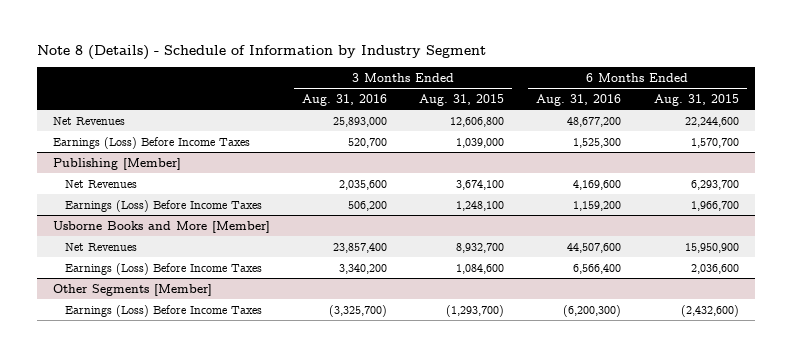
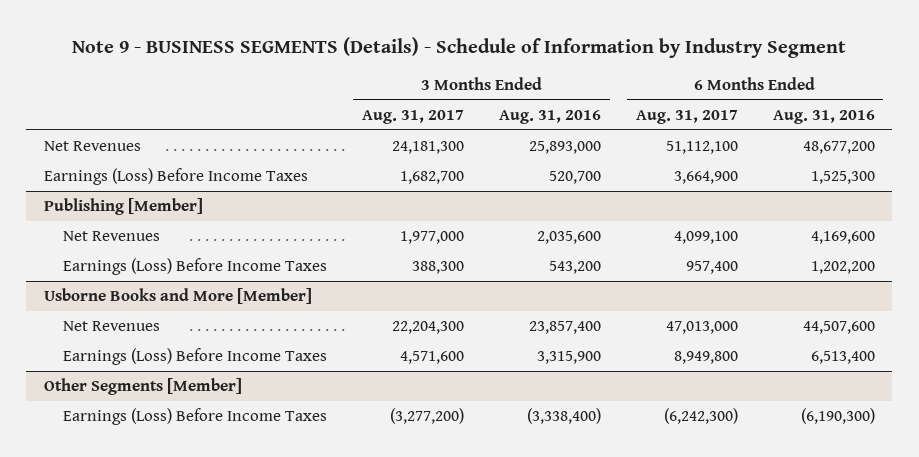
- Note 8 (Details) - Schedule of Information by Industry Segment
+ Note 9 - BUSINESS SEGMENTS (Details) - Schedule of Information by Industry Segment
- | 3 Months Ended Aug. 31, 2016 | 3 Months Ended Aug. 31, 2015 | 6 Months Ended Aug. 31, 2016 | 6 Months Ended Aug. 31, 2015
+ | 3 Months Ended Aug. 31, 2017 | 3 Months Ended Aug. 31, 2016 | 6 Months Ended Aug. 31, 2017 | 6 Months Ended Aug. 31, 2016
@ Publishing [Member]
- Earnings (Loss) Before Income Taxes | 506,200 | 1,248,100 | 1,159,200 | 1,966,700
+ Earnings (Loss) Before Income Taxes | 388,300 | 543,200 | 957,400 | 1,202,200
@ Usborne Books and More [Member]
- Earnings (Loss) Before Income Taxes | 3,340,200 | 1,084,600 | 6,566,400 | 2,036,600
+ Earnings (Loss) Before Income Taxes | 4,571,600 | 3,315,900 | 8,949,800 | 6,513,400
@ Other Segments [Member]
- Earnings (Loss) Before Income Taxes | (3,325,700) | (1,293,700) | (6,200,300) | (2,432,600)
+ Earnings (Loss) Before Income Taxes | (3,277,200) | (3,338,400) | (6,242,300) | (6,190,300)

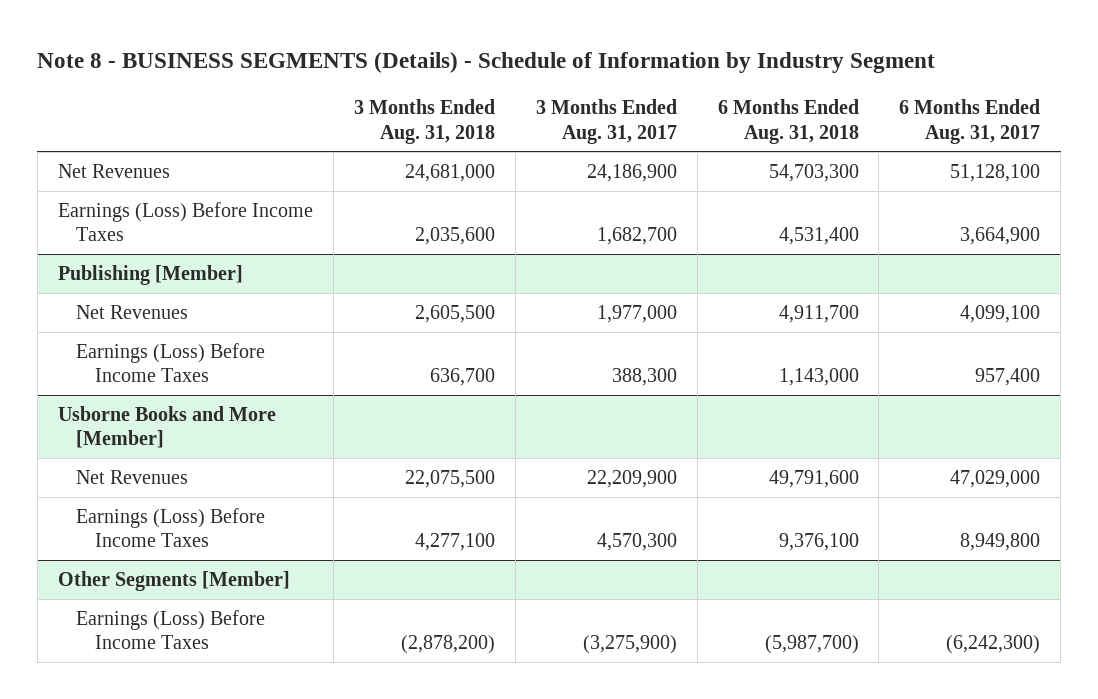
- Note 9 - BUSINESS SEGMENTS (Details) - Schedule of Information by Industry Segment
+ Note 8 - BUSINESS SEGMENTS (Details) - Schedule of Information by Industry Segment
- | 3 Months Ended Aug. 31, 2017 | 3 Months Ended Aug. 31, 2016 | 6 Months Ended Aug. 31, 2017 | 6 Months Ended Aug. 31, 2016
+ | 3 Months Ended Aug. 31, 2018 | 3 Months Ended Aug. 31, 2017 | 6 Months Ended Aug. 31, 2018 | 6 Months Ended Aug. 31, 2017
- Net Revenues | 24,181,300 | 25,893,000 | 51,112,100 | 48,677,200
+ Net Revenues | 24,681,000 | 24,186,900 | 54,703,300 | 51,128,100
@ Usborne Books and More [Member]
- Net Revenues | 22,204,300 | 23,857,400 | 47,013,000 | 44,507,600
- Earnings (Loss) Before Income Taxes | 4,571,600 | 3,315,900 | 8,949,800 | 6,513,400
+ Net Revenues | 22,075,500 | 22,209,900 | 49,791,600 | 47,029,000
+ Earnings (Loss) Before Income Taxes | 4,277,100 | 4,570,300 | 9,376,100 | 8,949,800
@ Other Segments [Member]
- Earnings (Loss) Before Income Taxes | (3,277,200) | (3,338,400) | (6,242,300) | (6,190,300)
+ Earnings (Loss) Before Income Taxes | (2,878,200) | (3,275,900) | (5,987,700) | (6,242,300)

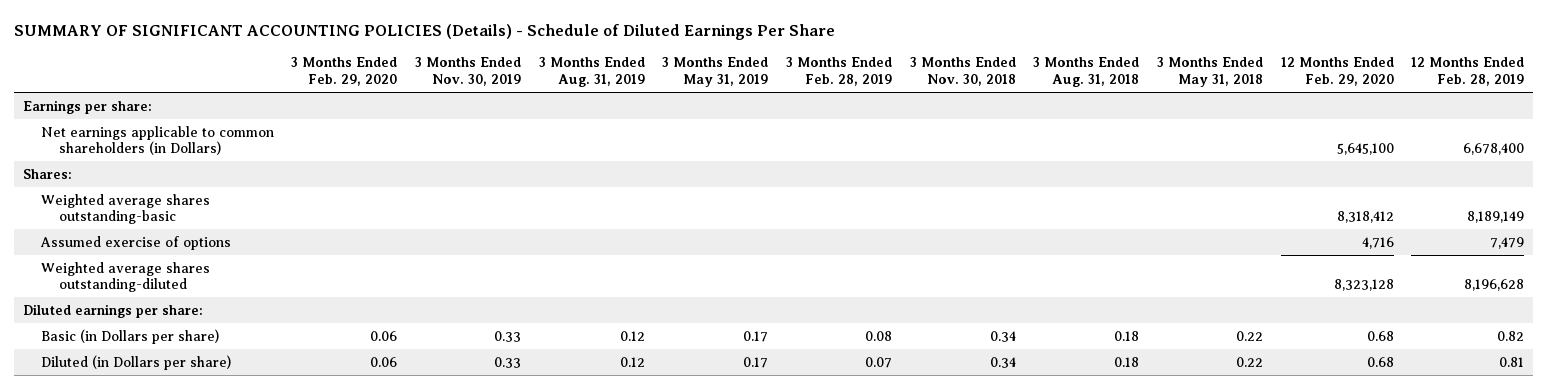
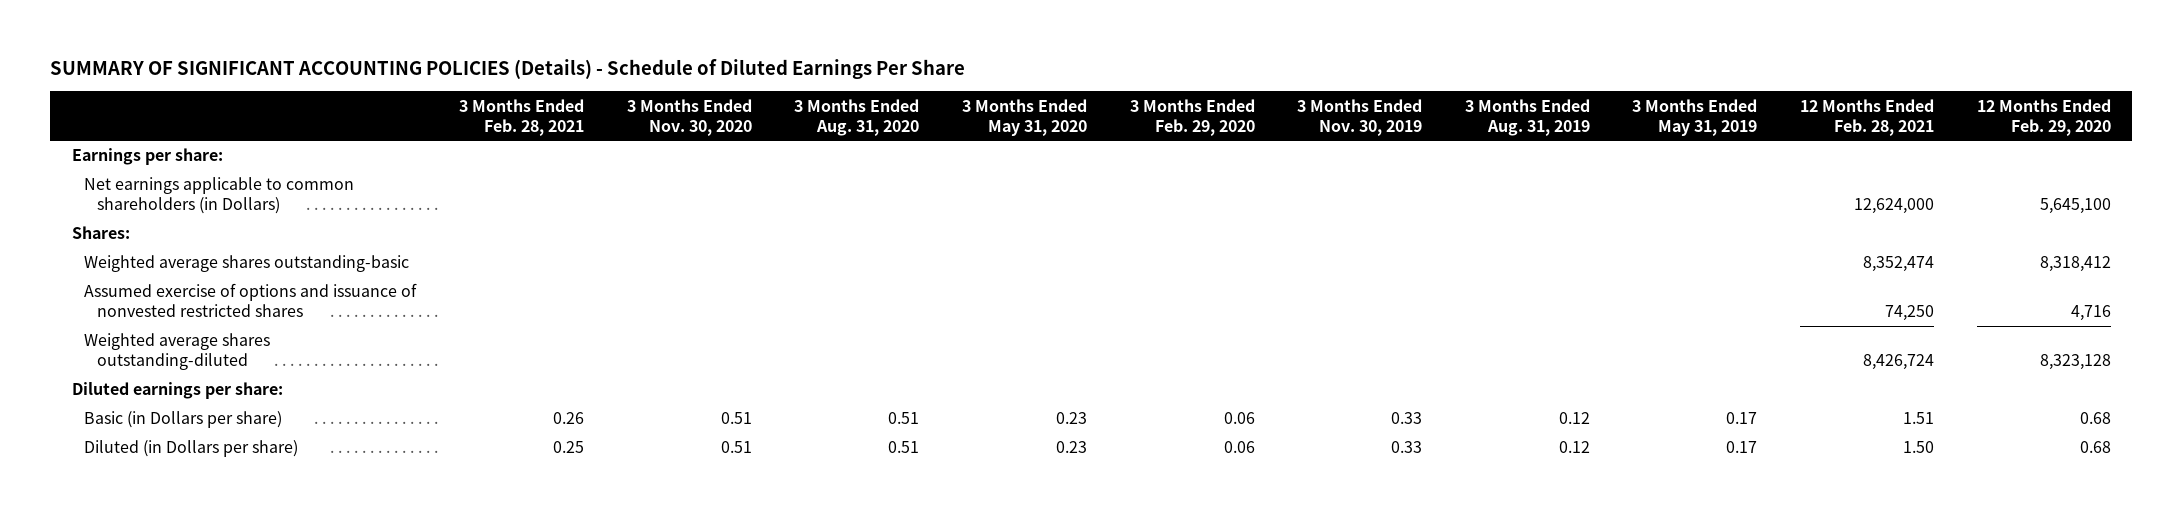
- | 3 Months Ended Feb. 29, 2020 | 3 Months Ended Nov. 30, 2019 | 3 Months Ended Aug. 31, 2019 | 3 Months Ended May 31, 2019 | 3 Months Ended Feb. 28, 2019 | 3 Months Ended Nov. 30, 2018 | 3 Months Ended Aug. 31, 2018 | 3 Months Ended May 31, 2018 | 12 Months Ended Feb. 29, 2020 | 12 Months Ended Feb. 28, 2019
+ | 3 Months Ended Feb. 28, 2021 | 3 Months Ended Nov. 30, 2020 | 3 Months Ended Aug. 31, 2020 | 3 Months Ended May 31, 2020 | 3 Months Ended Feb. 29, 2020 | 3 Months Ended Nov. 30, 2019 | 3 Months Ended Aug. 31, 2019 | 3 Months Ended May 31, 2019 | 12 Months Ended Feb. 28, 2021 | 12 Months Ended Feb. 29, 2020
- Assumed exercise of options | | | | | | | | | 4,716 | 7,479
+ Assumed exercise of options and issuance of nonvested restricted shares | | | | | | | | | 74,250 | 4,716

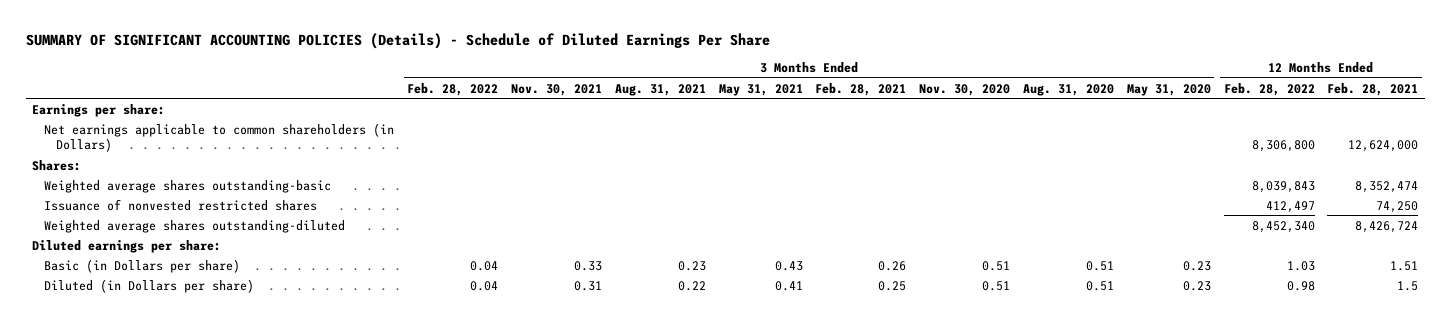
- | 3 Months Ended Feb. 28, 2021 | 3 Months Ended Nov. 30, 2020 | 3 Months Ended Aug. 31, 2020 | 3 Months Ended May 31, 2020 | 3 Months Ended Feb. 29, 2020 | 3 Months Ended Nov. 30, 2019 | 3 Months Ended Aug. 31, 2019 | 3 Months Ended May 31, 2019 | 12 Months Ended Feb. 28, 2021 | 12 Months Ended Feb. 29, 2020
+ | 3 Months Ended Feb. 28, 2022 | 3 Months Ended Nov. 30, 2021 | 3 Months Ended Aug. 31, 2021 | 3 Months Ended May 31, 2021 | 3 Months Ended Feb. 28, 2021 | 3 Months Ended Nov. 30, 2020 | 3 Months Ended Aug. 31, 2020 | 3 Months Ended May 31, 2020 | 12 Months Ended Feb. 28, 2022 | 12 Months Ended Feb. 28, 2021
- Assumed exercise of options and issuance of nonvested restricted shares | | | | | | | | | 74,250 | 4,716
+ Issuance of nonvested restricted shares | | | | | | | | | 412,497 | 74,250
- Diluted (in Dollars per share) | 0.25 | 0.51 | 0.51 | 0.23 | 0.06 | 0.33 | 0.12 | 0.17 | 1.50 | 0.68
+ Diluted (in Dollars per share) | 0.04 | 0.31 | 0.22 | 0.41 | 0.25 | 0.51 | 0.51 | 0.23 | 0.98 | 1.5

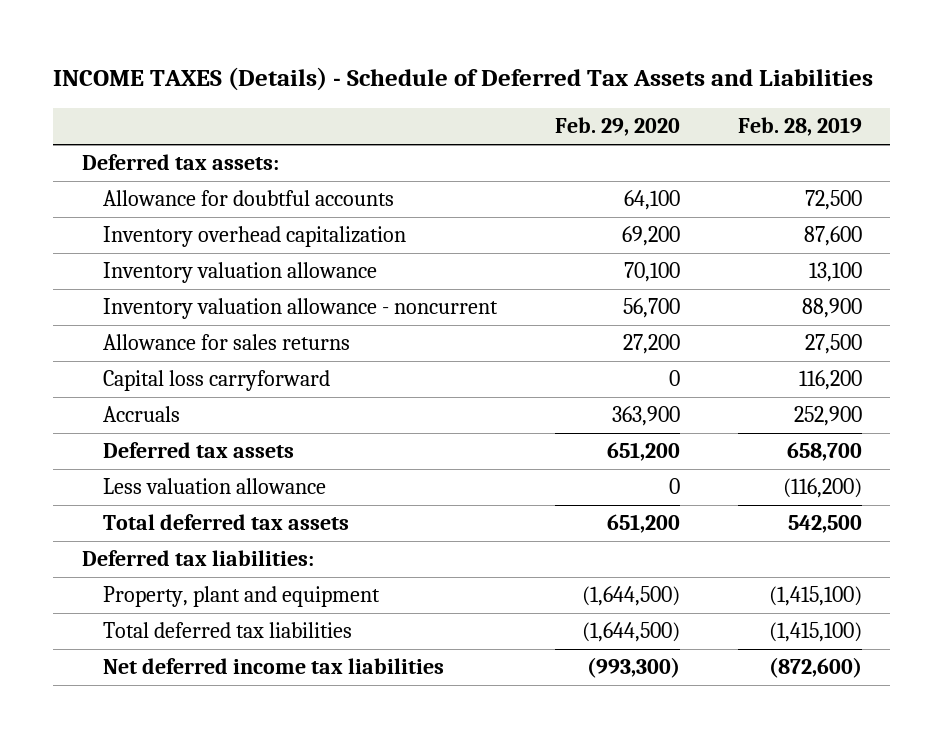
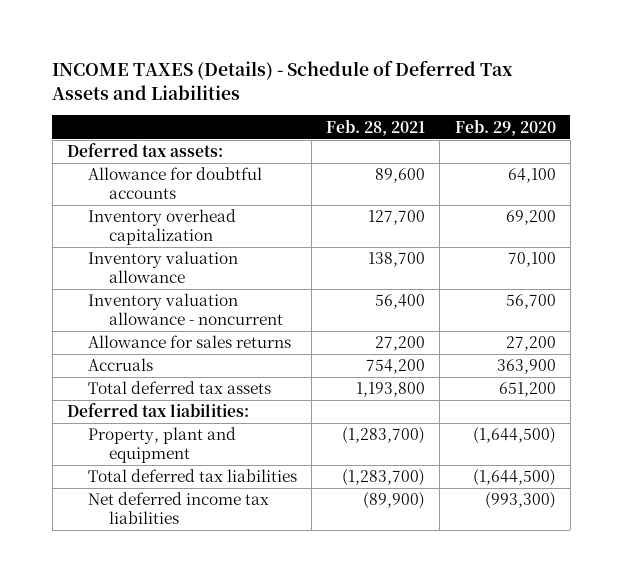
- | Feb. 29, 2020 | Feb. 28, 2019
+ | Feb. 28, 2021 | Feb. 29, 2020
- Capital loss carryforward | 0 | 116,200
- Deferred tax assets | 651,200 | 658,700
- Less valuation allowance | 0 | (116,200)

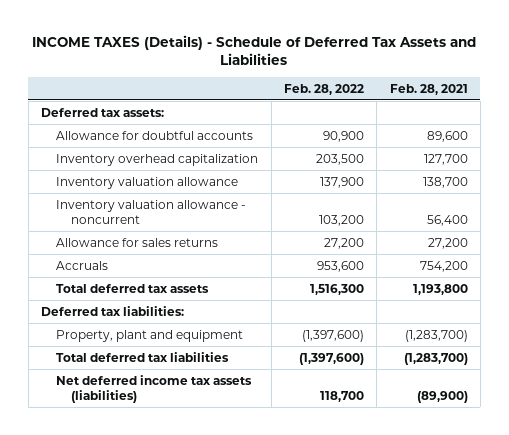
- | Feb. 28, 2021 | Feb. 29, 2020
+ | Feb. 28, 2022 | Feb. 28, 2021
- Net deferred income tax liabilities | (89,900) | (993,300)
+ Net deferred income tax assets (liabilities) | 118,700 | (89,900)

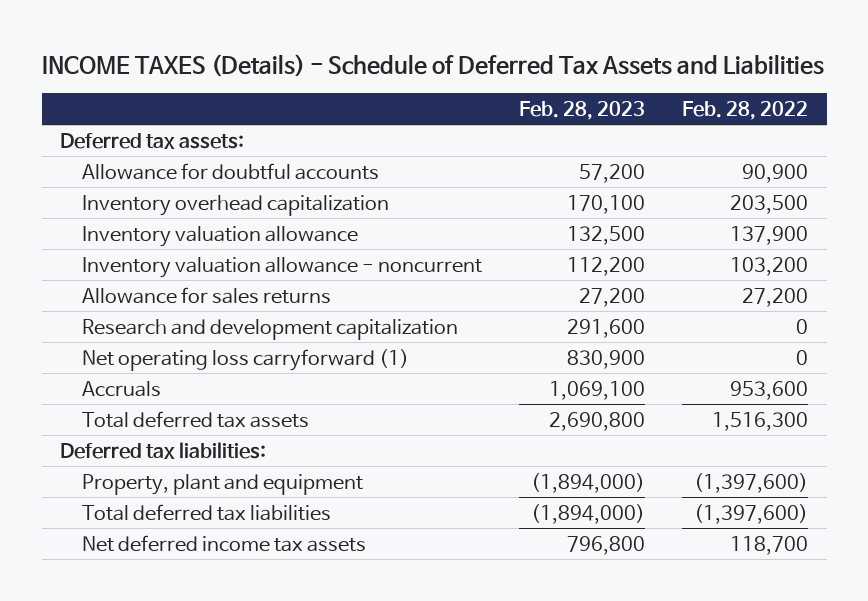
- | Feb. 28, 2022 | Feb. 28, 2021
+ | Feb. 28, 2023 | Feb. 28, 2022
+ Research and development capitalization | 291,600 | 0
+ Net operating loss carryforward (1) | 830,900 | 0
- Net deferred income tax assets (liabilities) | 118,700 | (89,900)
+ Net deferred income tax assets | 796,800 | 118,700

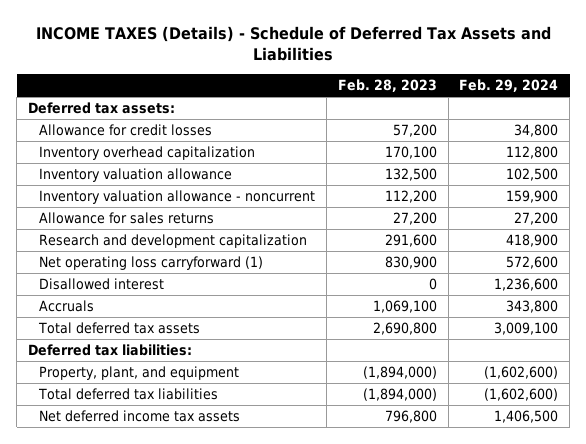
- | Feb. 28, 2023 | Feb. 28, 2022
+ | Feb. 28, 2023 | Feb. 29, 2024
- Allowance for doubtful accounts | 57,200 | 90,900
+ Allowance for credit losses | 57,200 | 34,800
+ Disallowed interest | 0 | 1,236,600
- Property, plant and equipment | (1,894,000) | (1,397,600)
+ Property, plant, and equipment | (1,894,000) | (1,602,600)

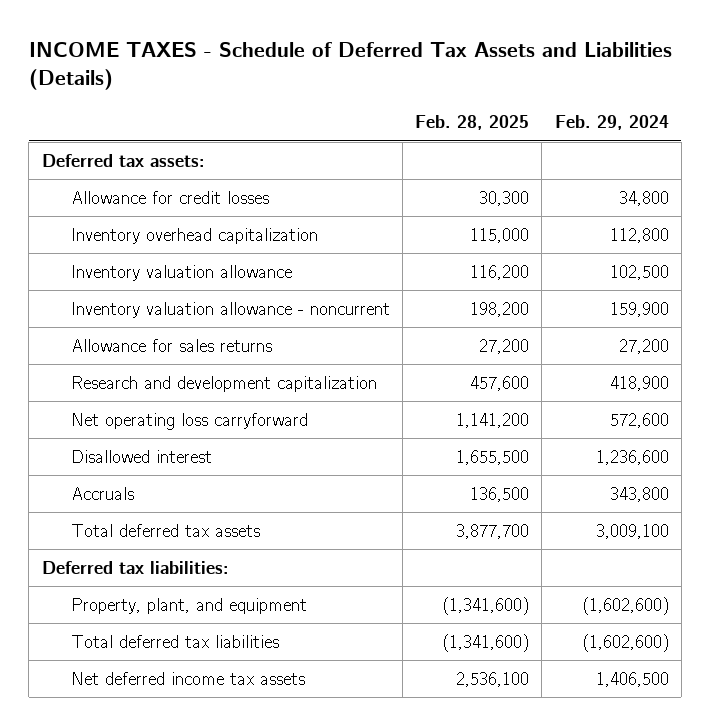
- INCOME TAXES (Details) - Schedule of Deferred Tax Assets and Liabilities
+ INCOME TAXES - Schedule of Deferred Tax Assets and Liabilities (Details)
- | Feb. 28, 2023 | Feb. 29, 2024
+ | Feb. 28, 2025 | Feb. 29, 2024
- Net operating loss carryforward (1) | 830,900 | 572,600
+ Net operating loss carryforward | 1,141,200 | 572,600

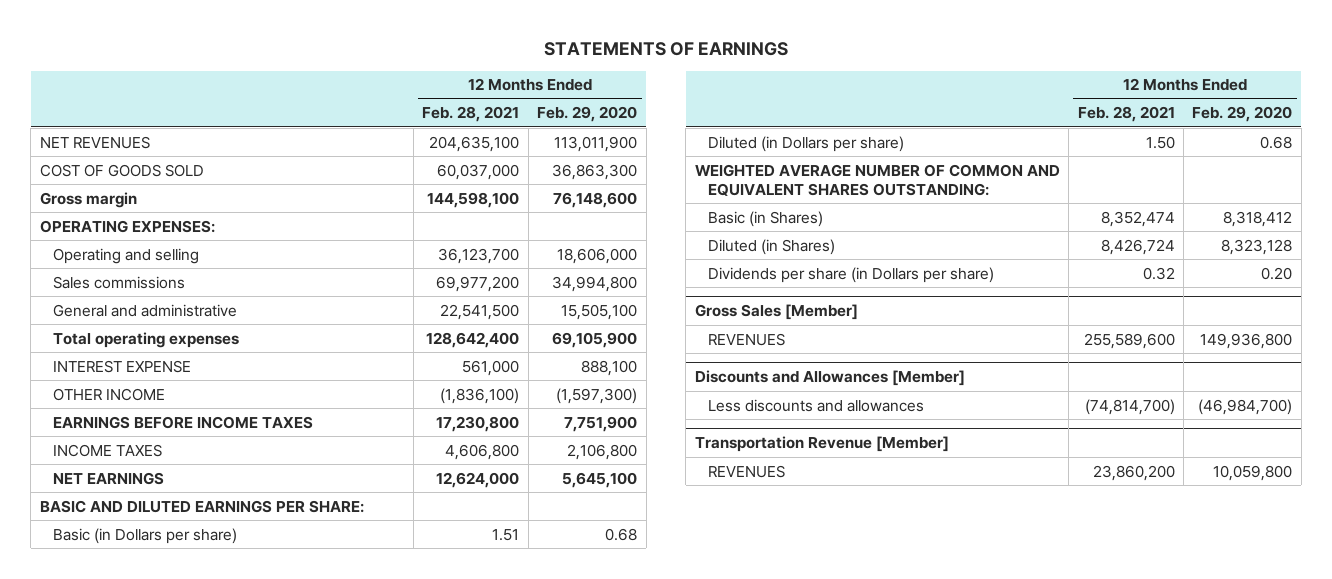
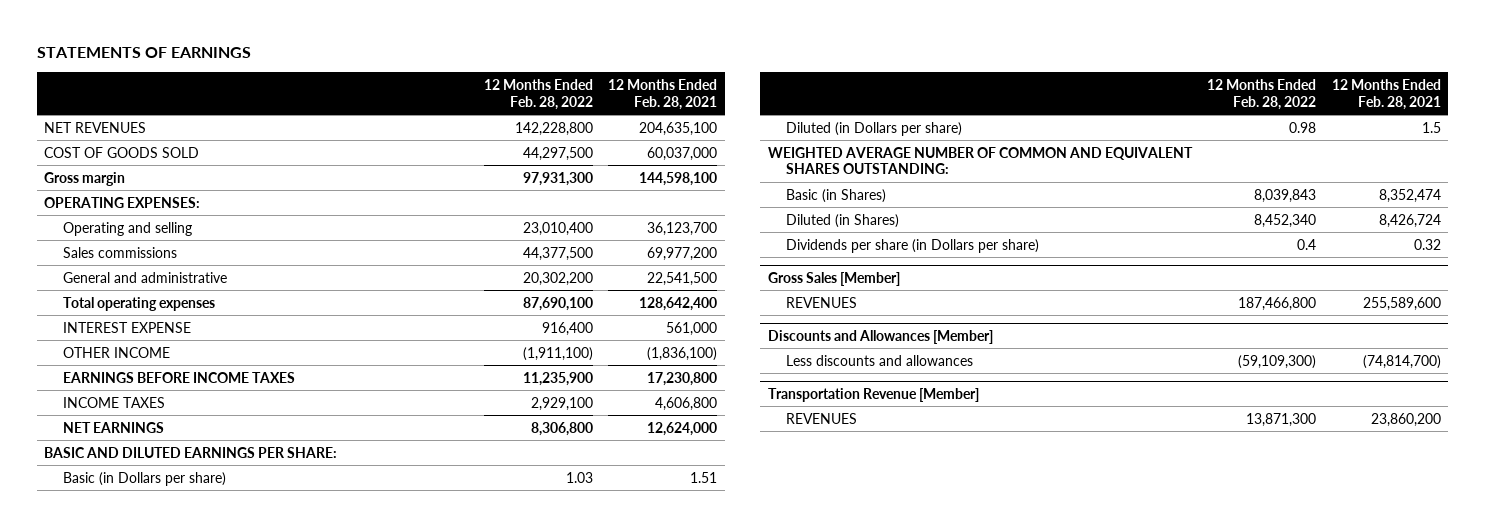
- | 12 Months Ended Feb. 28, 2021 | 12 Months Ended Feb. 29, 2020
+ | 12 Months Ended Feb. 28, 2022 | 12 Months Ended Feb. 28, 2021
- Diluted (in Dollars per share) | 1.50 | 0.68
+ Diluted (in Dollars per share) | 0.98 | 1.5

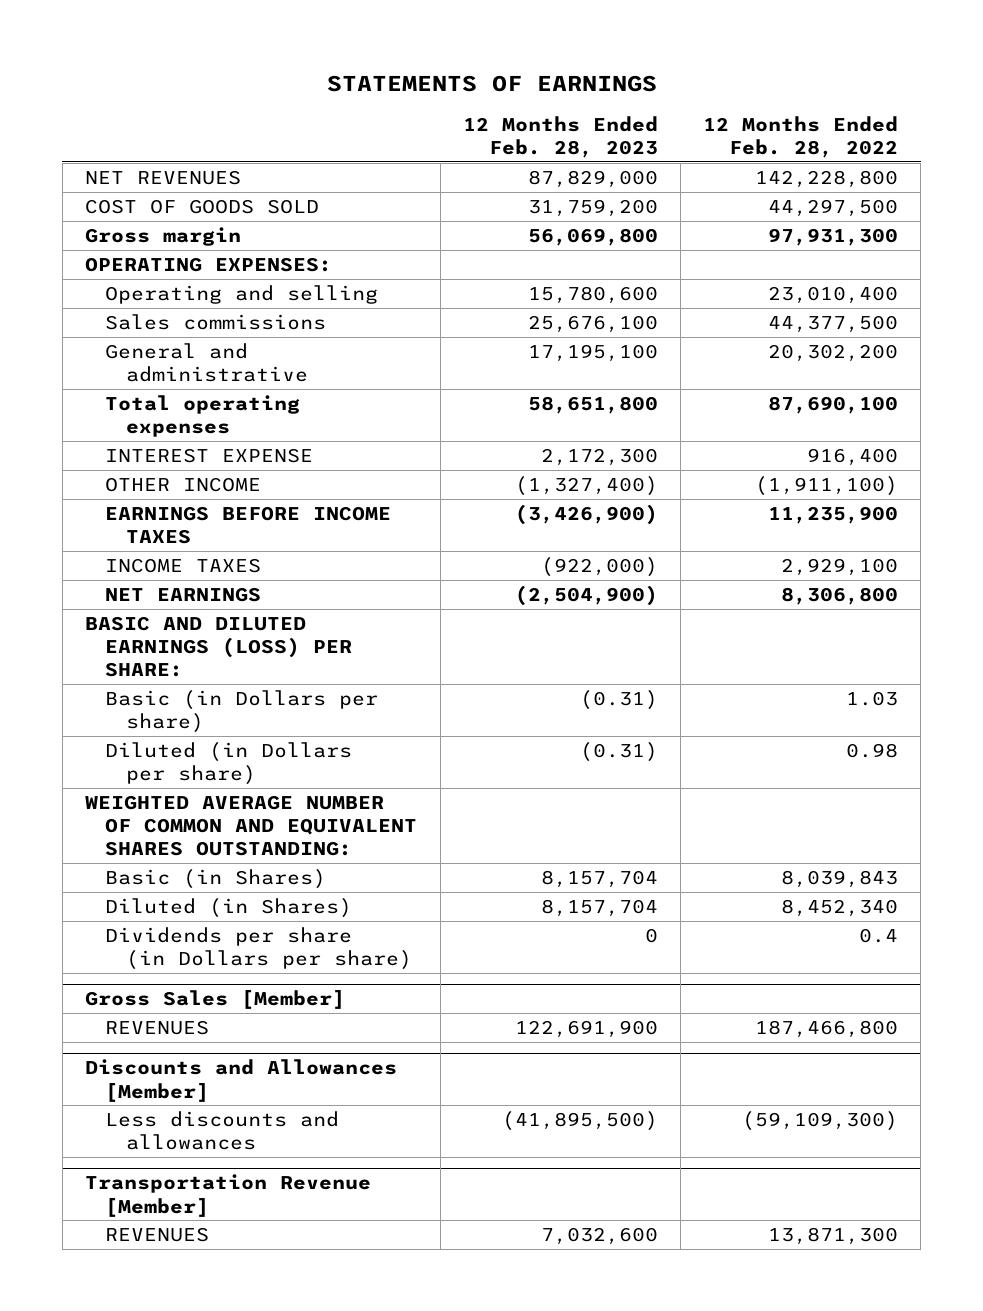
- | 12 Months Ended Feb. 28, 2022 | 12 Months Ended Feb. 28, 2021
+ | 12 Months Ended Feb. 28, 2023 | 12 Months Ended Feb. 28, 2022
- BASIC AND DILUTED EARNINGS PER SHARE:
+ BASIC AND DILUTED EARNINGS (LOSS) PER SHARE:

